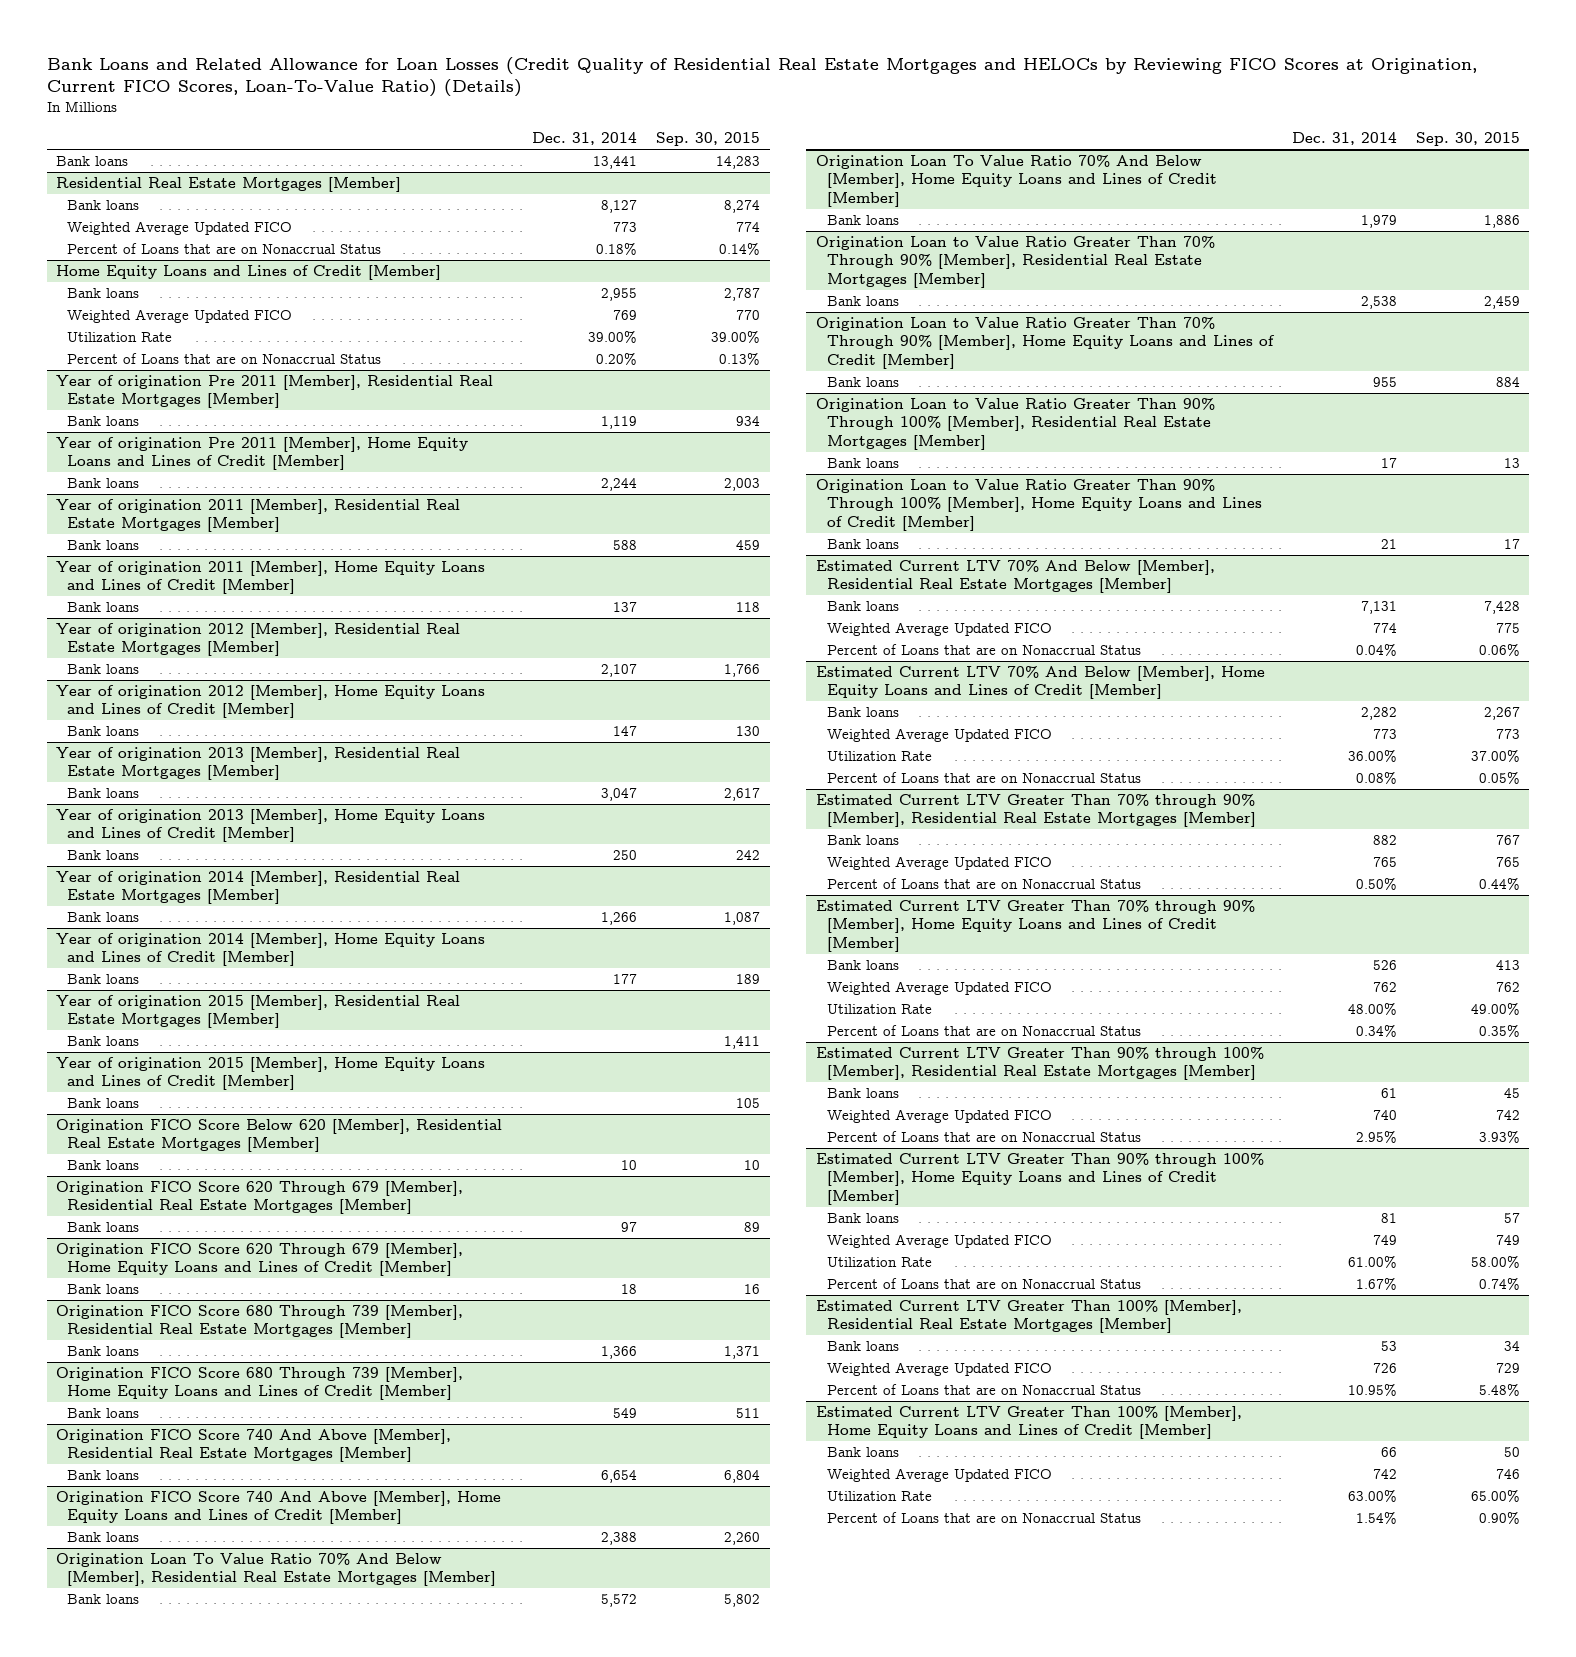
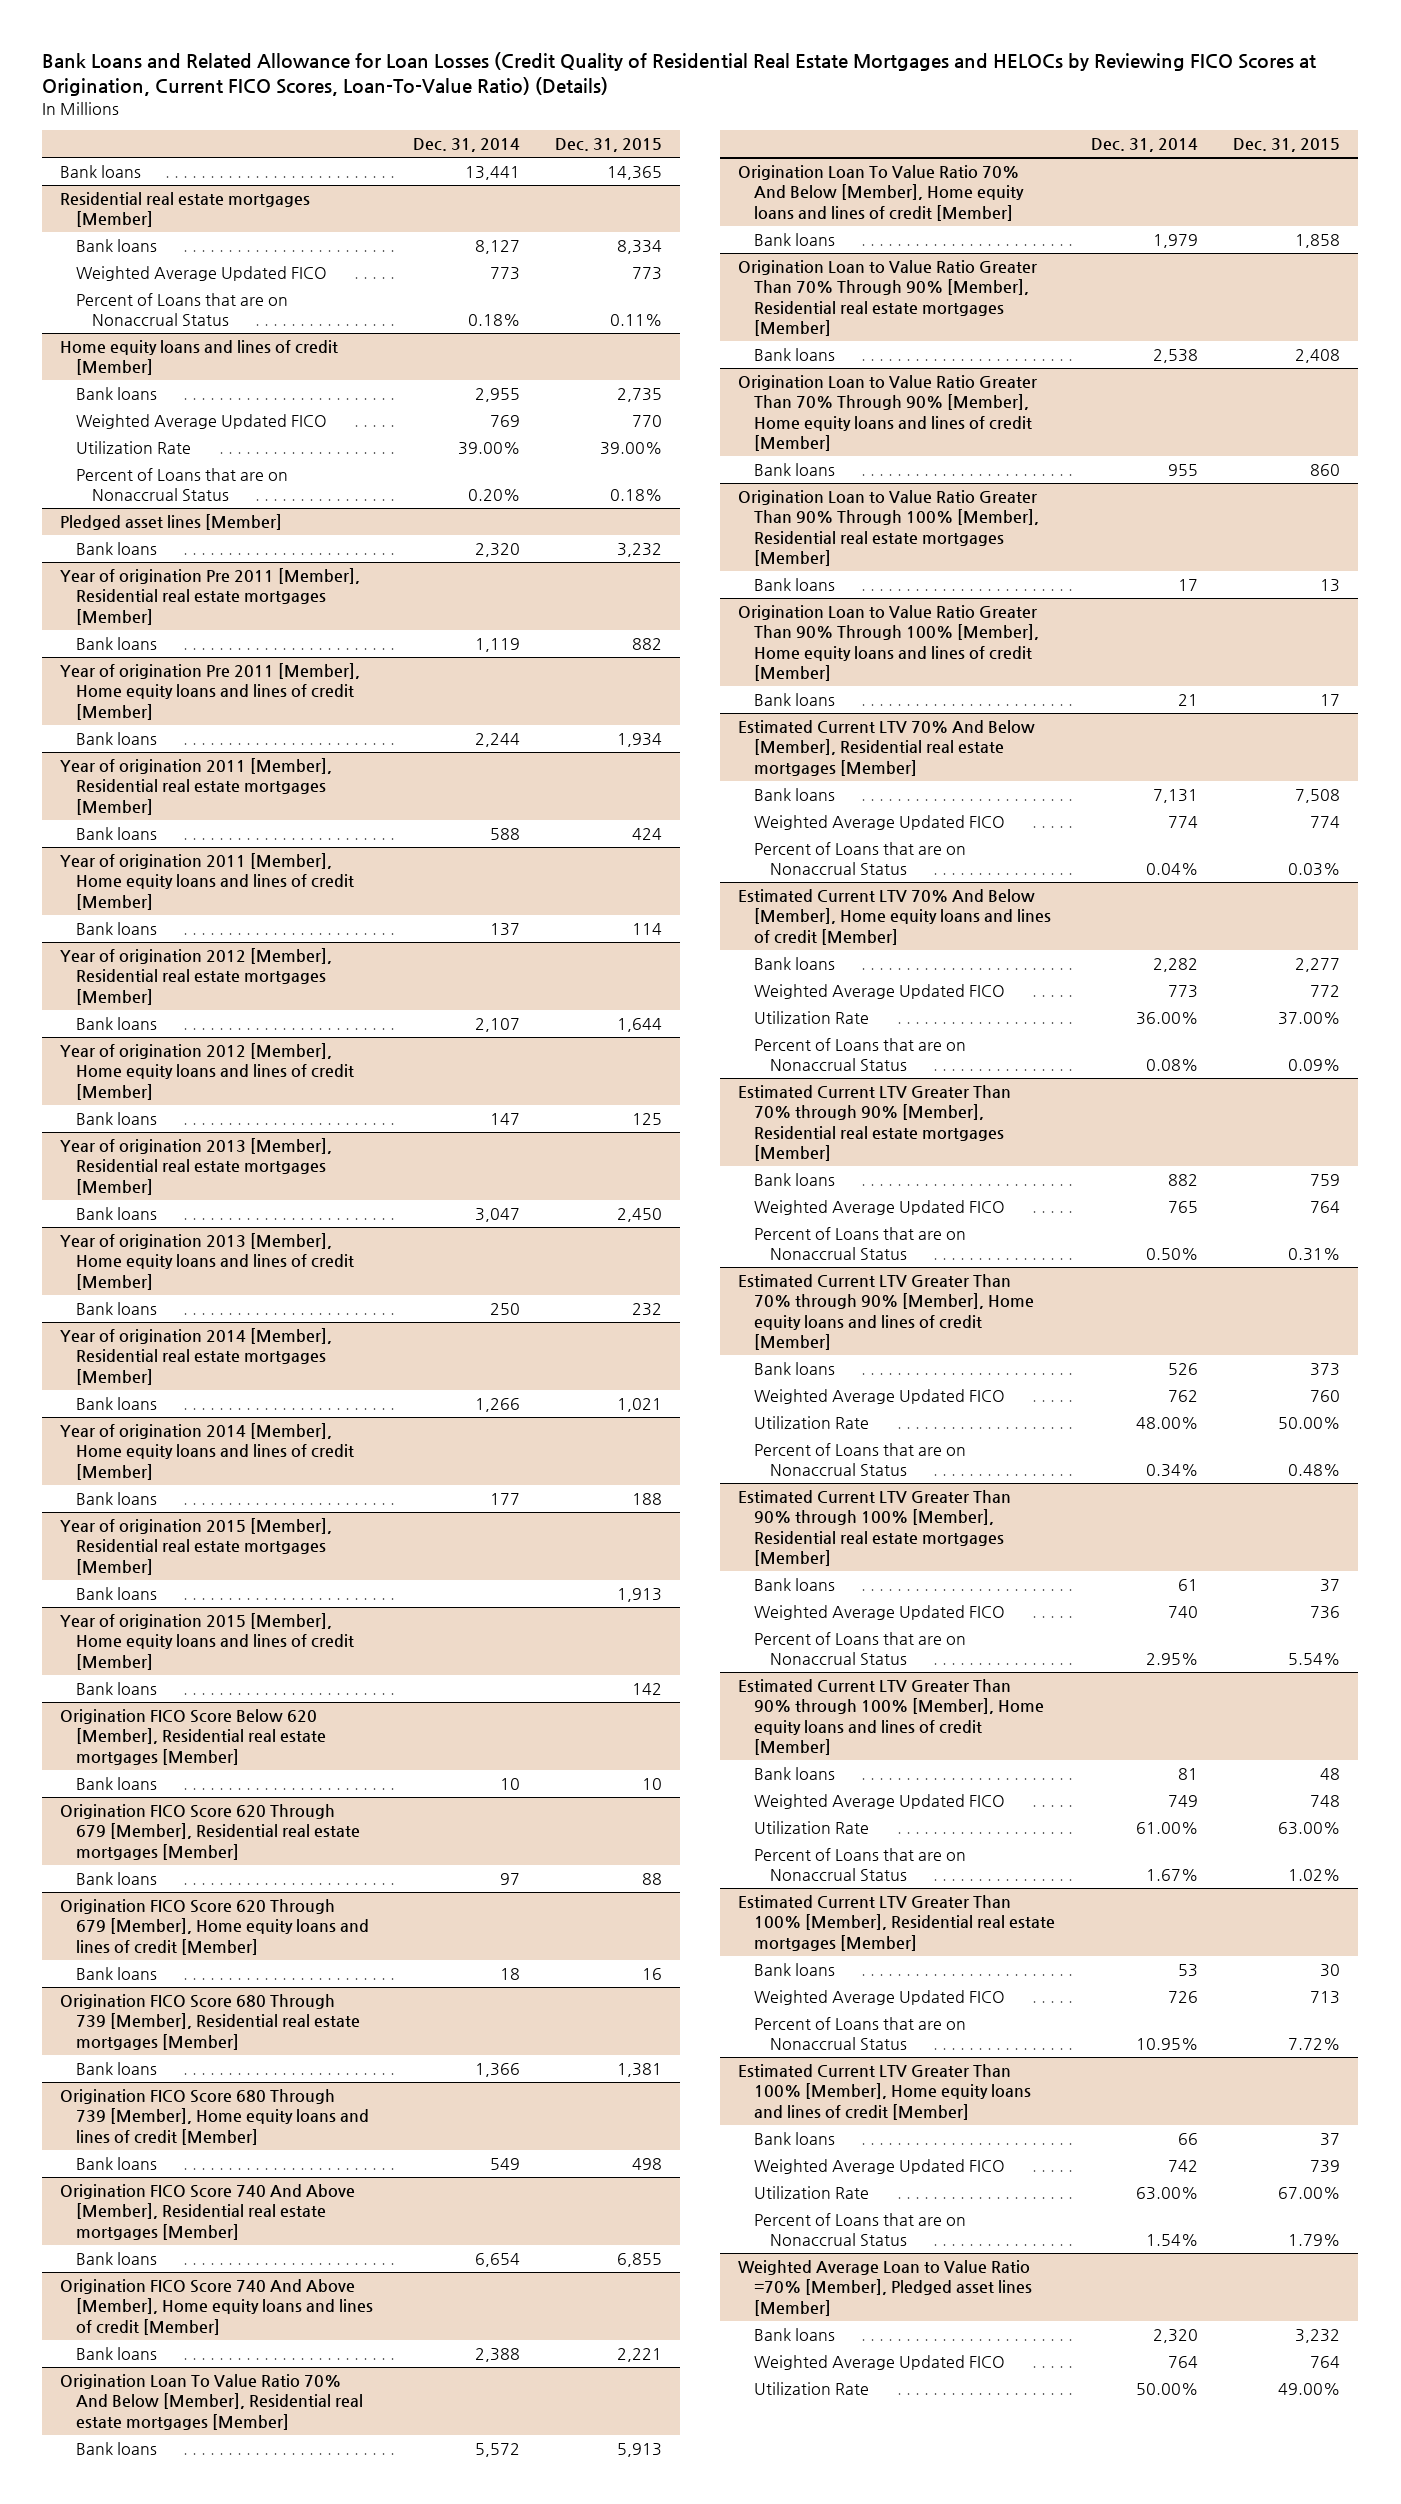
- | Dec. 31, 2014 | Sep. 30, 2015
+ | Dec. 31, 2014 | Dec. 31, 2015
- Residential Real Estate Mortgages [Member]
+ Residential real estate mortgages [Member]
- Home Equity Loans and Lines of Credit [Member]
+ Home equity loans and lines of credit [Member]
- Year of origination Pre 2011 [Member], Residential Real Estate Mortgages [Member]
+ Pledged asset lines [Member]
+ Bank loans | 2,320 | 3,232
+ Year of origination Pre 2011 [Member], Residential real estate mortgages [Member]
- Year of origination Pre 2011 [Member], Home Equity Loans and Lines of Credit [Member]
+ Year of origination Pre 2011 [Member], Home equity loans and lines of credit [Member]
- Year of origination 2011 [Member], Residential Real Estate Mortgages [Member]
+ Year of origination 2011 [Member], Residential real estate mortgages [Member]
- Year of origination 2011 [Member], Home Equity Loans and Lines of Credit [Member]
+ Year of origination 2011 [Member], Home equity loans and lines of credit [Member]
- Year of origination 2012 [Member], Residential Real Estate Mortgages [Member]
+ Year of origination 2012 [Member], Residential real estate mortgages [Member]
- Year of origination 2012 [Member], Home Equity Loans and Lines of Credit [Member]
+ Year of origination 2012 [Member], Home equity loans and lines of credit [Member]
- Year of origination 2013 [Member], Residential Real Estate Mortgages [Member]
+ Year of origination 2013 [Member], Residential real estate mortgages [Member]
- Year of origination 2013 [Member], Home Equity Loans and Lines of Credit [Member]
+ Year of origination 2013 [Member], Home equity loans and lines of credit [Member]
- Year of origination 2014 [Member], Residential Real Estate Mortgages [Member]
+ Year of origination 2014 [Member], Residential real estate mortgages [Member]
- Year of origination 2014 [Member], Home Equity Loans and Lines of Credit [Member]
+ Year of origination 2014 [Member], Home equity loans and lines of credit [Member]
- Year of origination 2015 [Member], Residential Real Estate Mortgages [Member]
+ Year of origination 2015 [Member], Residential real estate mortgages [Member]
- Year of origination 2015 [Member], Home Equity Loans and Lines of Credit [Member]
+ Year of origination 2015 [Member], Home equity loans and lines of credit [Member]
- Origination FICO Score Below 620 [Member], Residential Real Estate Mortgages [Member]
+ Origination FICO Score Below 620 [Member], Residential real estate mortgages [Member]
- Origination FICO Score 620 Through 679 [Member], Residential Real Estate Mortgages [Member]
+ Origination FICO Score 620 Through 679 [Member], Residential real estate mortgages [Member]
- Origination FICO Score 620 Through 679 [Member], Home Equity Loans and Lines of Credit [Member]
+ Origination FICO Score 620 Through 679 [Member], Home equity loans and lines of credit [Member]
- Origination FICO Score 680 Through 739 [Member], Residential Real Estate Mortgages [Member]
+ Origination FICO Score 680 Through 739 [Member], Residential real estate mortgages [Member]
- Origination FICO Score 680 Through 739 [Member], Home Equity Loans and Lines of Credit [Member]
+ Origination FICO Score 680 Through 739 [Member], Home equity loans and lines of credit [Member]
- Origination FICO Score 740 And Above [Member], Residential Real Estate Mortgages [Member]
+ Origination FICO Score 740 And Above [Member], Residential real estate mortgages [Member]
- Origination FICO Score 740 And Above [Member], Home Equity Loans and Lines of Credit [Member]
+ Origination FICO Score 740 And Above [Member], Home equity loans and lines of credit [Member]
- Origination Loan To Value Ratio 70% And Below [Member], Residential Real Estate Mortgages [Member]
+ Origination Loan To Value Ratio 70% And Below [Member], Residential real estate mortgages [Member]
- Origination Loan To Value Ratio 70% And Below [Member], Home Equity Loans and Lines of Credit [Member]
+ Origination Loan To Value Ratio 70% And Below [Member], Home equity loans and lines of credit [Member]
- Origination Loan to Value Ratio Greater Than 70% Through 90% [Member], Residential Real Estate Mortgages [Member]
+ Origination Loan to Value Ratio Greater Than 70% Through 90% [Member], Residential real estate mortgages [Member]
- Origination Loan to Value Ratio Greater Than 70% Through 90% [Member], Home Equity Loans and Lines of Credit [Member]
+ Origination Loan to Value Ratio Greater Than 70% Through 90% [Member], Home equity loans and lines of credit [Member]
- Origination Loan to Value Ratio Greater Than 90% Through 100% [Member], Residential Real Estate Mortgages [Member]
+ Origination Loan to Value Ratio Greater Than 90% Through 100% [Member], Residential real estate mortgages [Member]
- Origination Loan to Value Ratio Greater Than 90% Through 100% [Member], Home Equity Loans and Lines of Credit [Member]
+ Origination Loan to Value Ratio Greater Than 90% Through 100% [Member], Home equity loans and lines of credit [Member]
- Estimated Current LTV 70% And Below [Member], Residential Real Estate Mortgages [Member]
+ Estimated Current LTV 70% And Below [Member], Residential real estate mortgages [Member]
- Estimated Current LTV 70% And Below [Member], Home Equity Loans and Lines of Credit [Member]
+ Estimated Current LTV 70% And Below [Member], Home equity loans and lines of credit [Member]
- Estimated Current LTV Greater Than 70% through 90% [Member], Residential Real Estate Mortgages [Member]
+ Estimated Current LTV Greater Than 70% through 90% [Member], Residential real estate mortgages [Member]
- Estimated Current LTV Greater Than 70% through 90% [Member], Home Equity Loans and Lines of Credit [Member]
+ Estimated Current LTV Greater Than 70% through 90% [Member], Home equity loans and lines of credit [Member]
- Estimated Current LTV Greater Than 90% through 100% [Member], Residential Real Estate Mortgages [Member]
+ Estimated Current LTV Greater Than 90% through 100% [Member], Residential real estate mortgages [Member]
- Estimated Current LTV Greater Than 90% through 100% [Member], Home Equity Loans and Lines of Credit [Member]
+ Estimated Current LTV Greater Than 90% through 100% [Member], Home equity loans and lines of credit [Member]
- Estimated Current LTV Greater Than 100% [Member], Residential Real Estate Mortgages [Member]
+ Estimated Current LTV Greater Than 100% [Member], Residential real estate mortgages [Member]
- Estimated Current LTV Greater Than 100% [Member], Home Equity Loans and Lines of Credit [Member]
+ Estimated Current LTV Greater Than 100% [Member], Home equity loans and lines of credit [Member]
+ Weighted Average Loan to Value Ratio =70% [Member], Pledged asset lines [Member]
+ Bank loans | 2,320 | 3,232
+ Weighted Average Updated FICO | 764 | 764
+ Utilization Rate | 50.00% | 49.00%

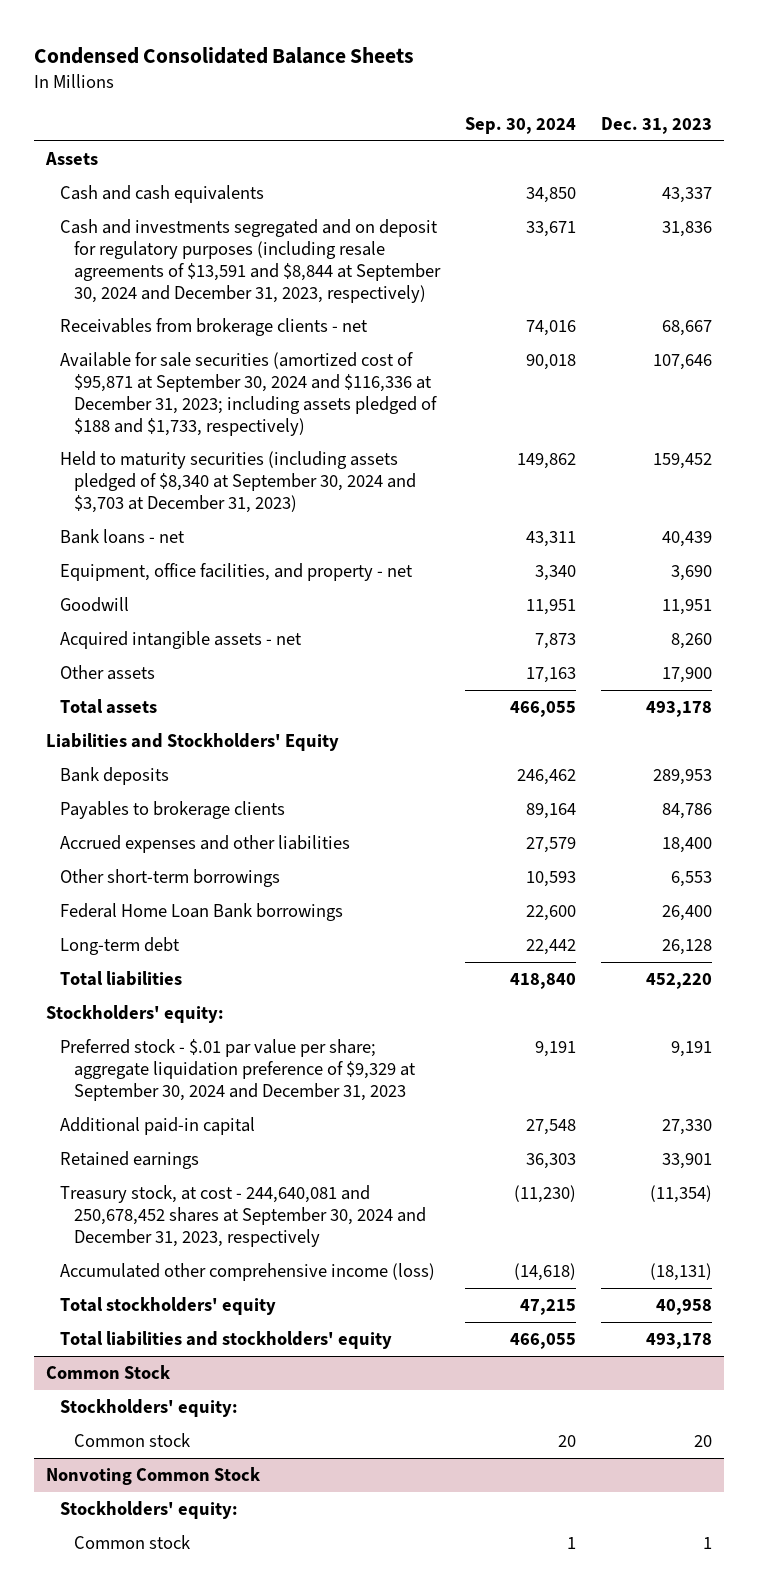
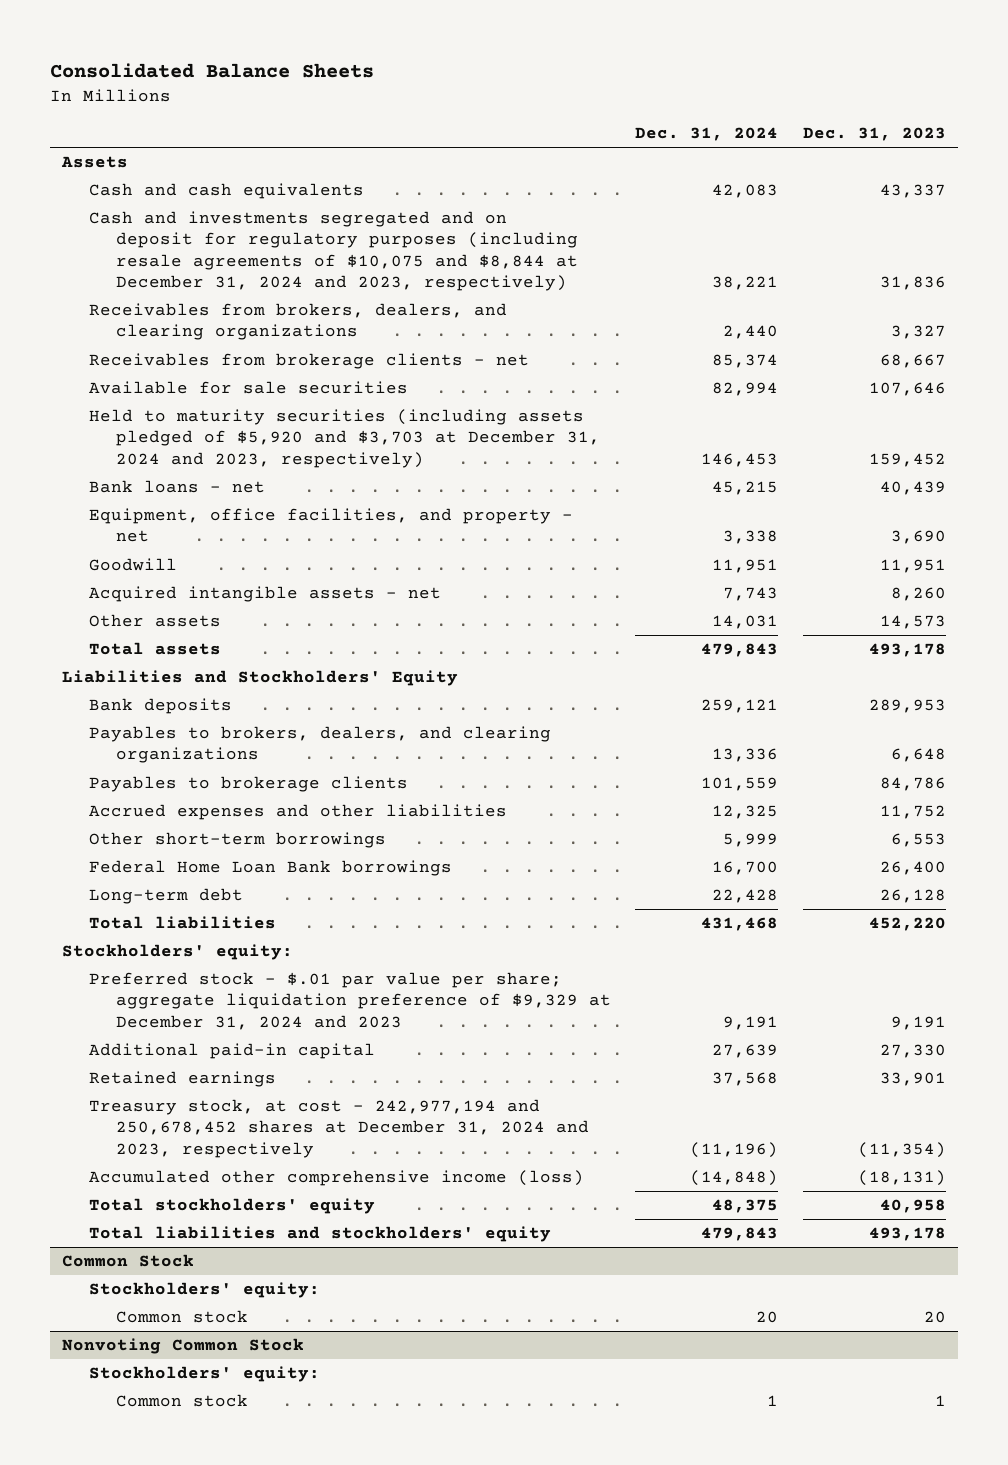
- Condensed Consolidated Balance Sheets
+ Consolidated Balance Sheets
- | Sep. 30, 2024 | Dec. 31, 2023
+ | Dec. 31, 2024 | Dec. 31, 2023
- Cash and investments segregated and on deposit for regulatory purposes (including resale agreements of $13,591 and $8,844 at September 30, 2024 and December 31, 2023, respectively) | 33,671 | 31,836
+ Cash and investments segregated and on deposit for regulatory purposes (including resale agreements of $10,075 and $8,844 at December 31, 2024 and 2023, respectively) | 38,221 | 31,836
+ Receivables from brokers, dealers, and clearing organizations | 2,440 | 3,327
- Available for sale securities (amortized cost of $95,871 at September 30, 2024 and $116,336 at December 31, 2023; including assets pledged of $188 and $1,733, respectively) | 90,018 | 107,646
- Held to maturity securities (including assets pledged of $8,340 at September 30, 2024 and $3,703 at December 31, 2023) | 149,862 | 159,452
+ Available for sale securities | 82,994 | 107,646
+ Held to maturity securities (including assets pledged of $5,920 and $3,703 at December 31, 2024 and 2023, respectively) | 146,453 | 159,452
- Other assets | 17,163 | 17,900
+ Other assets | 14,031 | 14,573
+ Payables to brokers, dealers, and clearing organizations | 13,336 | 6,648
- Accrued expenses and other liabilities | 27,579 | 18,400
+ Accrued expenses and other liabilities | 12,325 | 11,752
- Preferred stock - $.01 par value per share; aggregate liquidation preference of $9,329 at September 30, 2024 and December 31, 2023 | 9,191 | 9,191
+ Preferred stock - $.01 par value per share; aggregate liquidation preference of $9,329 at December 31, 2024 and 2023 | 9,191 | 9,191
- Treasury stock, at cost - 244,640,081 and 250,678,452 shares at September 30, 2024 and December 31, 2023, respectively | (11,230) | (11,354)
+ Treasury stock, at cost - 242,977,194 and 250,678,452 shares at December 31, 2024 and 2023, respectively | (11,196) | (11,354)

